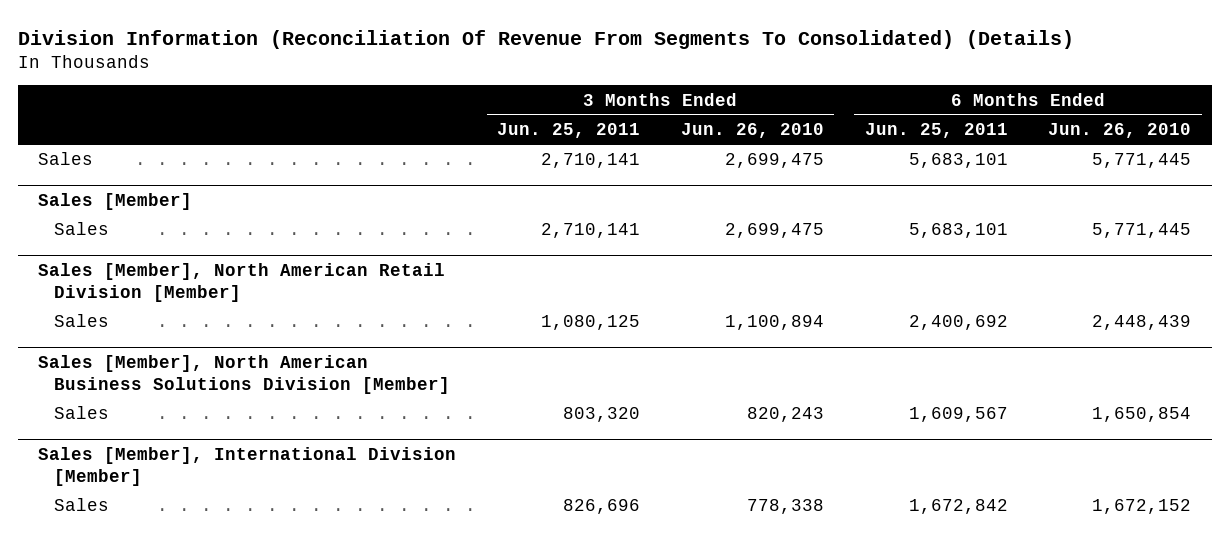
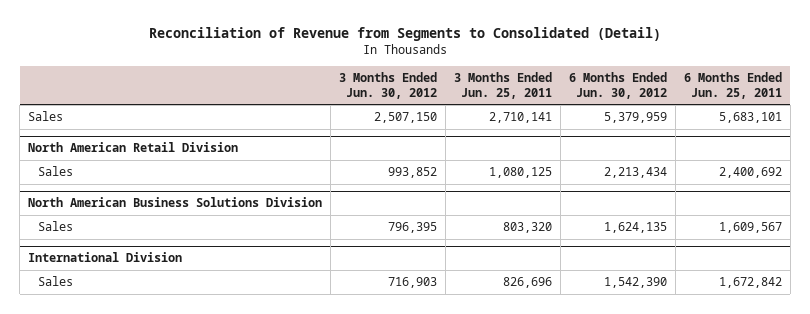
- Division Information (Reconciliation Of Revenue From Segments To Consolidated) (Details)
+ Reconciliation of Revenue from Segments to Consolidated (Detail)
- | 3 Months Ended Jun. 25, 2011 | 3 Months Ended Jun. 26, 2010 | 6 Months Ended Jun. 25, 2011 | 6 Months Ended Jun. 26, 2010
+ | 3 Months Ended Jun. 30, 2012 | 3 Months Ended Jun. 25, 2011 | 6 Months Ended Jun. 30, 2012 | 6 Months Ended Jun. 25, 2011
- Sales [Member]
- Sales | 2,710,141 | 2,699,475 | 5,683,101 | 5,771,445
- Sales [Member], North American Retail Division [Member]
+ North American Retail Division
- Sales [Member], North American Business Solutions Division [Member]
+ North American Business Solutions Division
- Sales [Member], International Division [Member]
+ International Division

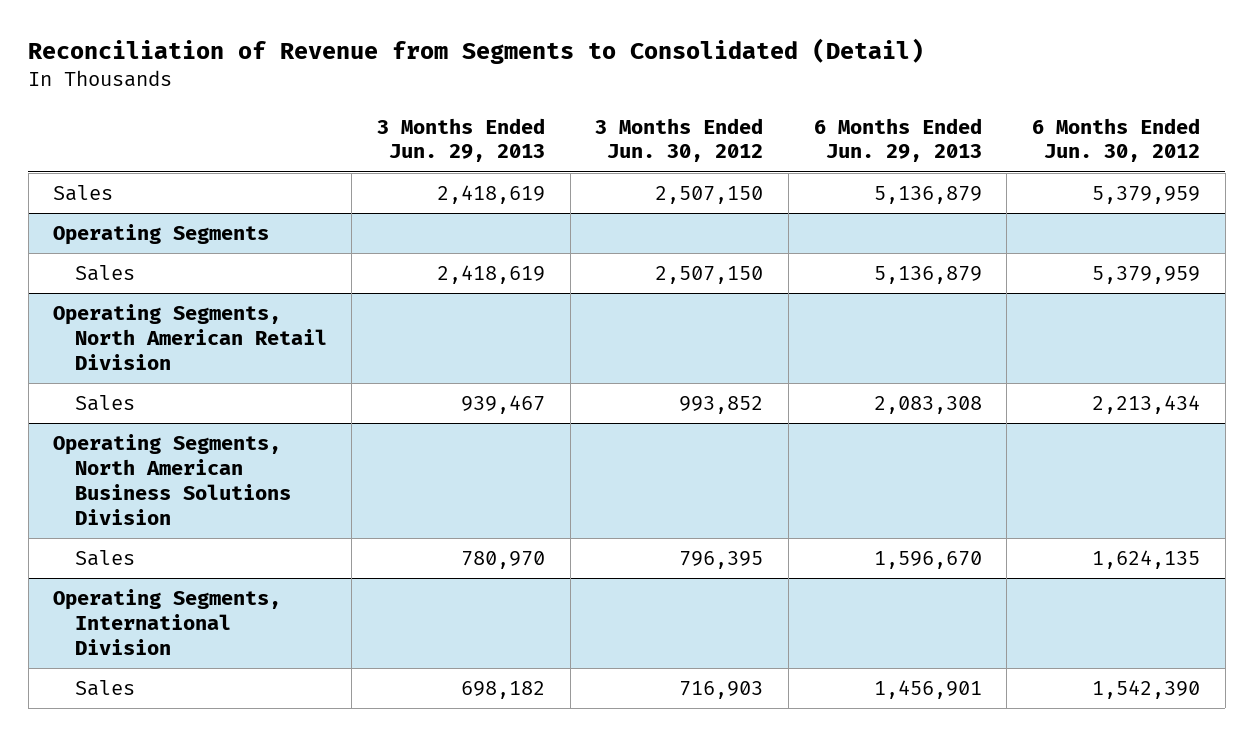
- | 3 Months Ended Jun. 30, 2012 | 3 Months Ended Jun. 25, 2011 | 6 Months Ended Jun. 30, 2012 | 6 Months Ended Jun. 25, 2011
+ | 3 Months Ended Jun. 29, 2013 | 3 Months Ended Jun. 30, 2012 | 6 Months Ended Jun. 29, 2013 | 6 Months Ended Jun. 30, 2012
- North American Retail Division
+ Operating Segments
+ Sales | 2,418,619 | 2,507,150 | 5,136,879 | 5,379,959
+ Operating Segments, North American Retail Division
- North American Business Solutions Division
+ Operating Segments, North American Business Solutions Division
- International Division
+ Operating Segments, International Division

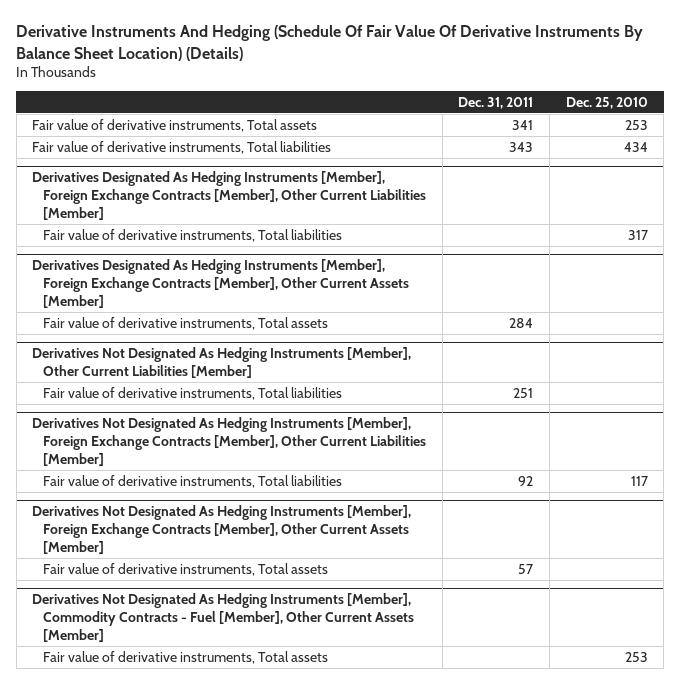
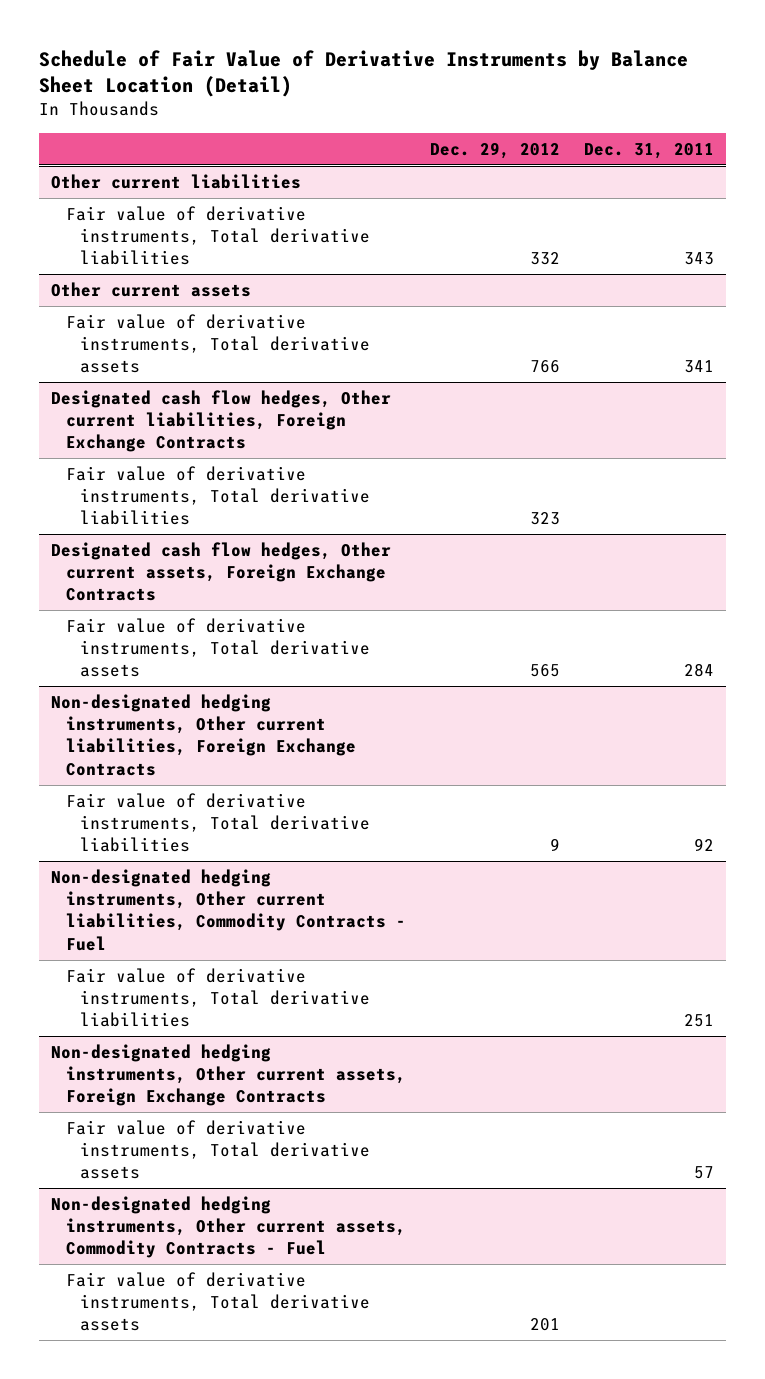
- Derivative Instruments And Hedging (Schedule Of Fair Value Of Derivative Instruments By Balance Sheet Location) (Details)
+ Schedule of Fair Value of Derivative Instruments by Balance Sheet Location (Detail)
- | Dec. 31, 2011 | Dec. 25, 2010
+ | Dec. 29, 2012 | Dec. 31, 2011
- Fair value of derivative instruments, Total assets | 341 | 253
- Fair value of derivative instruments, Total liabilities | 343 | 434
- Derivatives Designated As Hedging Instruments [Member], Foreign Exchange Contracts [Member], Other Current Liabilities [Member]
- Fair value of derivative instruments, Total liabilities | | 317
- Derivatives Designated As Hedging Instruments [Member], Foreign Exchange Contracts [Member], Other Current Assets [Member]
- Fair value of derivative instruments, Total assets | 284 |
- Derivatives Not Designated As Hedging Instruments [Member], Other Current Liabilities [Member]
- Fair value of derivative instruments, Total liabilities | 251 |
- Derivatives Not Designated As Hedging Instruments [Member], Foreign Exchange Contracts [Member], Other Current Liabilities [Member]
- Fair value of derivative instruments, Total liabilities | 92 | 117
- Derivatives Not Designated As Hedging Instruments [Member], Foreign Exchange Contracts [Member], Other Current Assets [Member]
- Fair value of derivative instruments, Total assets | 57 |
- Derivatives Not Designated As Hedging Instruments [Member], Commodity Contracts - Fuel [Member], Other Current Assets [Member]
- Fair value of derivative instruments, Total assets | | 253
+ Other current liabilities
+ Fair value of derivative instruments, Total derivative liabilities | 332 | 343
+ Other current assets
+ Fair value of derivative instruments, Total derivative assets | 766 | 341
+ Designated cash flow hedges, Other current liabilities, Foreign Exchange Contracts
+ Fair value of derivative instruments, Total derivative liabilities | 323 |
+ Designated cash flow hedges, Other current assets, Foreign Exchange Contracts
+ Fair value of derivative instruments, Total derivative assets | 565 | 284
+ Non-designated hedging instruments, Other current liabilities, Foreign Exchange Contracts
+ Fair value of derivative instruments, Total derivative liabilities | 9 | 92
+ Non-designated hedging instruments, Other current liabilities, Commodity Contracts - Fuel
+ Fair value of derivative instruments, Total derivative liabilities | | 251
+ Non-designated hedging instruments, Other current assets, Foreign Exchange Contracts
+ Fair value of derivative instruments, Total derivative assets | | 57
+ Non-designated hedging instruments, Other current assets, Commodity Contracts - Fuel
+ Fair value of derivative instruments, Total derivative assets | 201 |

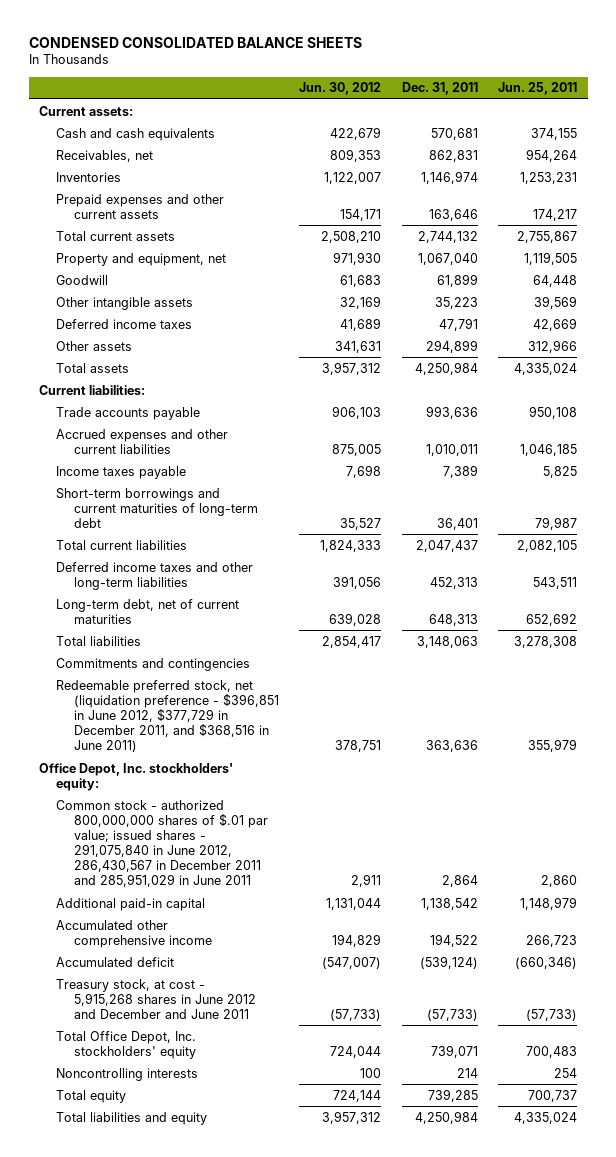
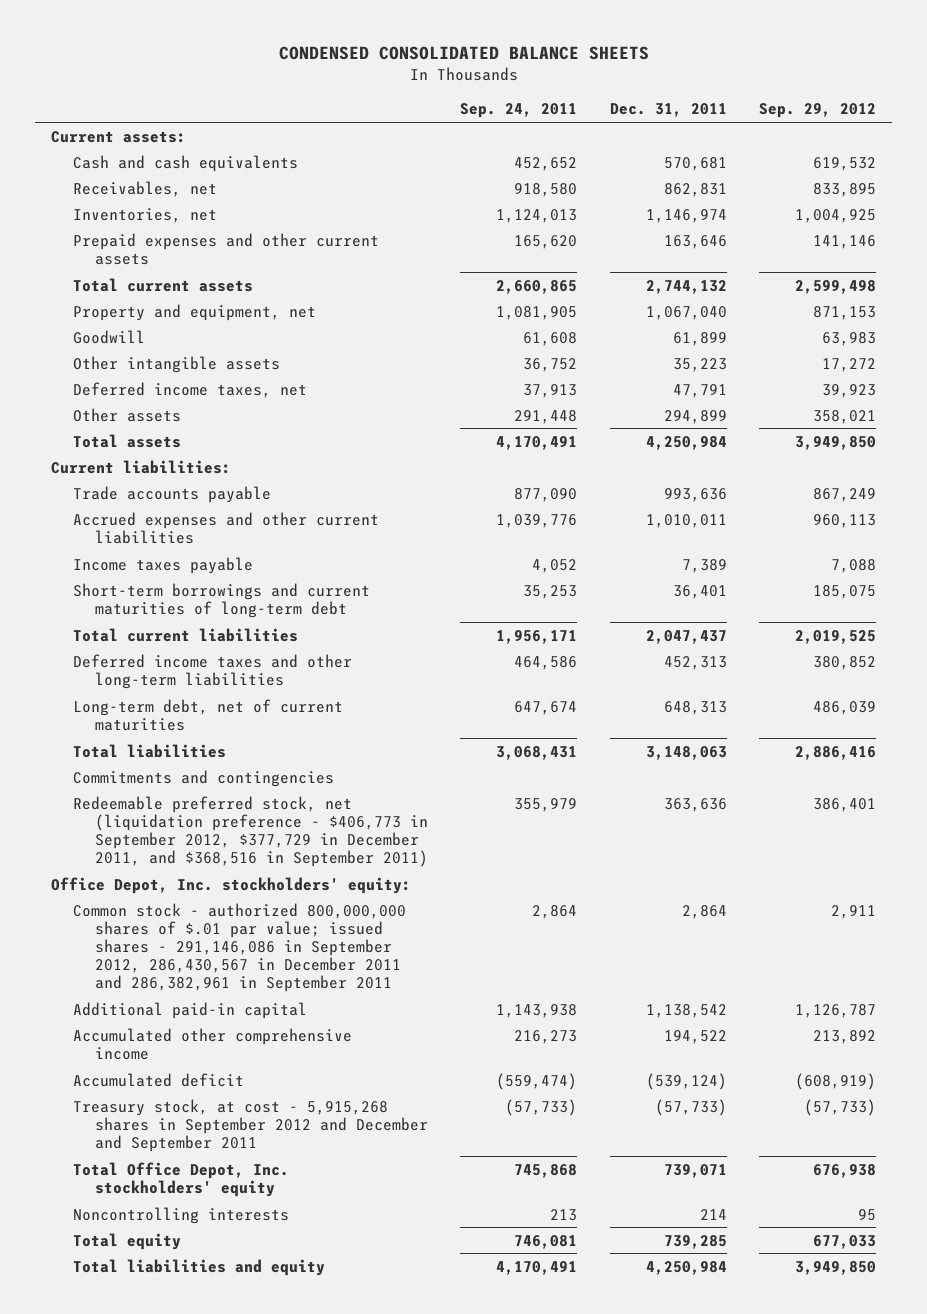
- | Jun. 30, 2012 | Dec. 31, 2011 | Jun. 25, 2011
+ | Sep. 24, 2011 | Dec. 31, 2011 | Sep. 29, 2012
- Inventories | 1,122,007 | 1,146,974 | 1,253,231
+ Inventories, net | 1,124,013 | 1,146,974 | 1,004,925
- Deferred income taxes | 41,689 | 47,791 | 42,669
+ Deferred income taxes, net | 37,913 | 47,791 | 39,923
- Redeemable preferred stock, net (liquidation preference - $396,851 in June 2012, $377,729 in December 2011, and $368,516 in June 2011) | 378,751 | 363,636 | 355,979
+ Redeemable preferred stock, net (liquidation preference - $406,773 in September 2012, $377,729 in December 2011, and $368,516 in September 2011) | 355,979 | 363,636 | 386,401
- Common stock - authorized 800,000,000 shares of $.01 par value; issued shares - 291,075,840 in June 2012, 286,430,567 in December 2011 and 285,951,029 in June 2011 | 2,911 | 2,864 | 2,860
+ Common stock - authorized 800,000,000 shares of $.01 par value; issued shares - 291,146,086 in September 2012, 286,430,567 in December 2011 and 286,382,961 in September 2011 | 2,864 | 2,864 | 2,911
- Treasury stock, at cost - 5,915,268 shares in June 2012 and December and June 2011 | (57,733) | (57,733) | (57,733)
+ Treasury stock, at cost - 5,915,268 shares in September 2012 and December and September 2011 | (57,733) | (57,733) | (57,733)

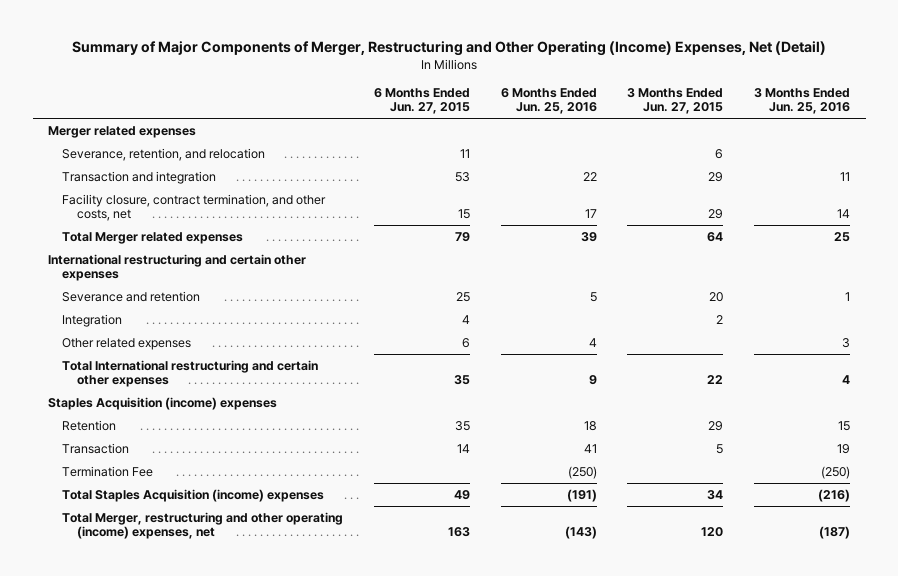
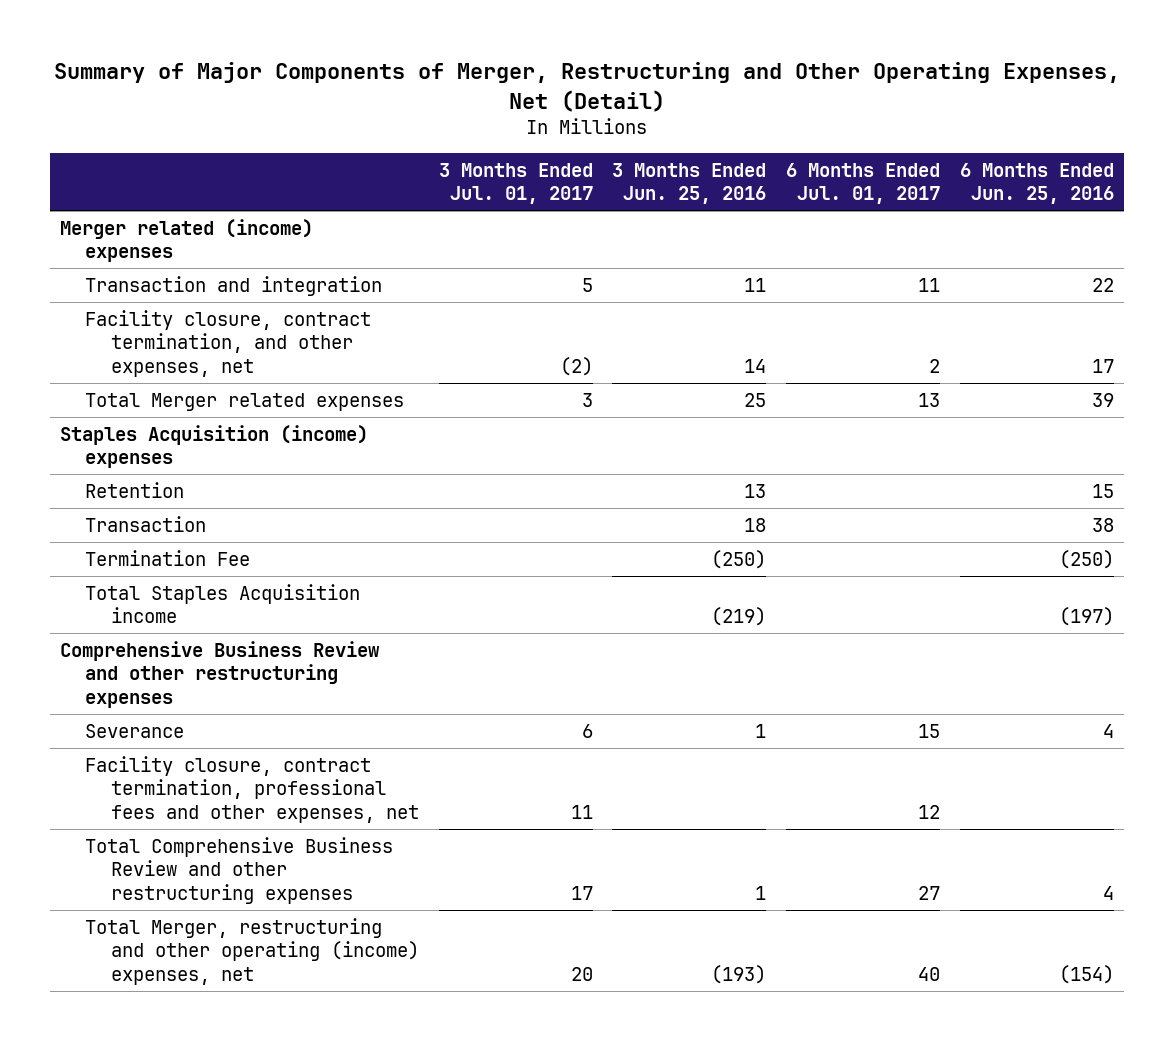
- Summary of Major Components of Merger, Restructuring and Other Operating (Income) Expenses, Net (Detail)
+ Summary of Major Components of Merger, Restructuring and Other Operating Expenses, Net (Detail)
- | 6 Months Ended Jun. 27, 2015 | 6 Months Ended Jun. 25, 2016 | 3 Months Ended Jun. 27, 2015 | 3 Months Ended Jun. 25, 2016
+ | 3 Months Ended Jul. 01, 2017 | 3 Months Ended Jun. 25, 2016 | 6 Months Ended Jul. 01, 2017 | 6 Months Ended Jun. 25, 2016
- Merger related expenses
- Severance, retention, and relocation | 11 | | 6 |
+ Merger related (income) expenses
- Facility closure, contract termination, and other costs, net | 15 | 17 | 29 | 14
+ Facility closure, contract termination, and other expenses, net | (2) | 14 | 2 | 17
- International restructuring and certain other expenses
- Severance and retention | 25 | 5 | 20 | 1
- Integration | 4 | | 2 |
- Other related expenses | 6 | 4 | | 3
- Total International restructuring and certain other expenses | 35 | 9 | 22 | 4
- Retention | 35 | 18 | 29 | 15
- Transaction | 14 | 41 | 5 | 19
+ Retention | | 13 | | 15
+ Transaction | | 18 | | 38
- Total Staples Acquisition (income) expenses | 49 | (191) | 34 | (216)
- Total Merger, restructuring and other operating (income) expenses, net | 163 | (143) | 120 | (187)
+ Total Staples Acquisition income | | (219) | | (197)
+ Comprehensive Business Review and other restructuring expenses
+ Severance | 6 | 1 | 15 | 4
+ Facility closure, contract termination, professional fees and other expenses, net | 11 | | 12 |
+ Total Comprehensive Business Review and other restructuring expenses | 17 | 1 | 27 | 4
+ Total Merger, restructuring and other operating (income) expenses, net | 20 | (193) | 40 | (154)

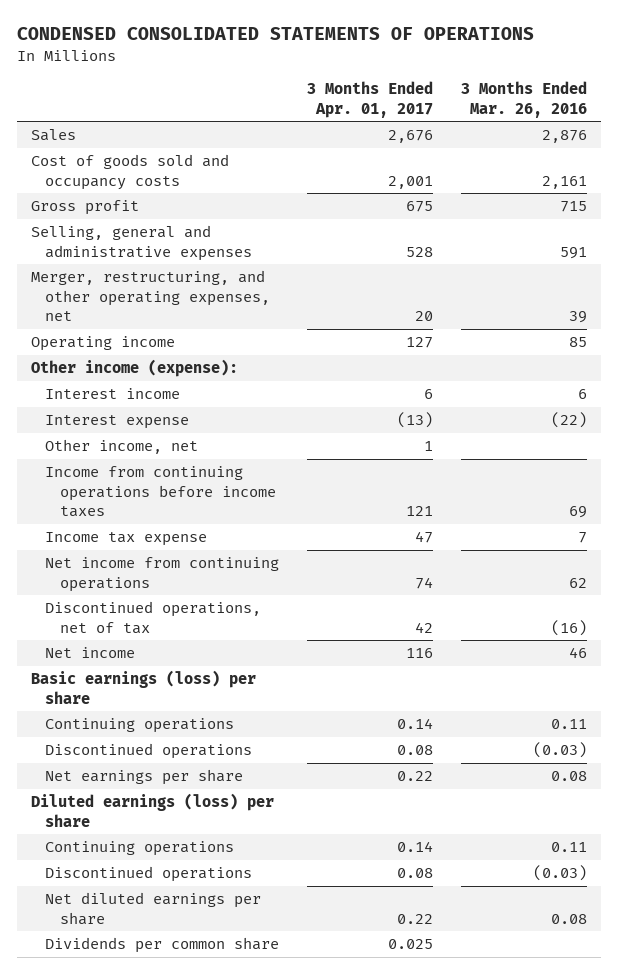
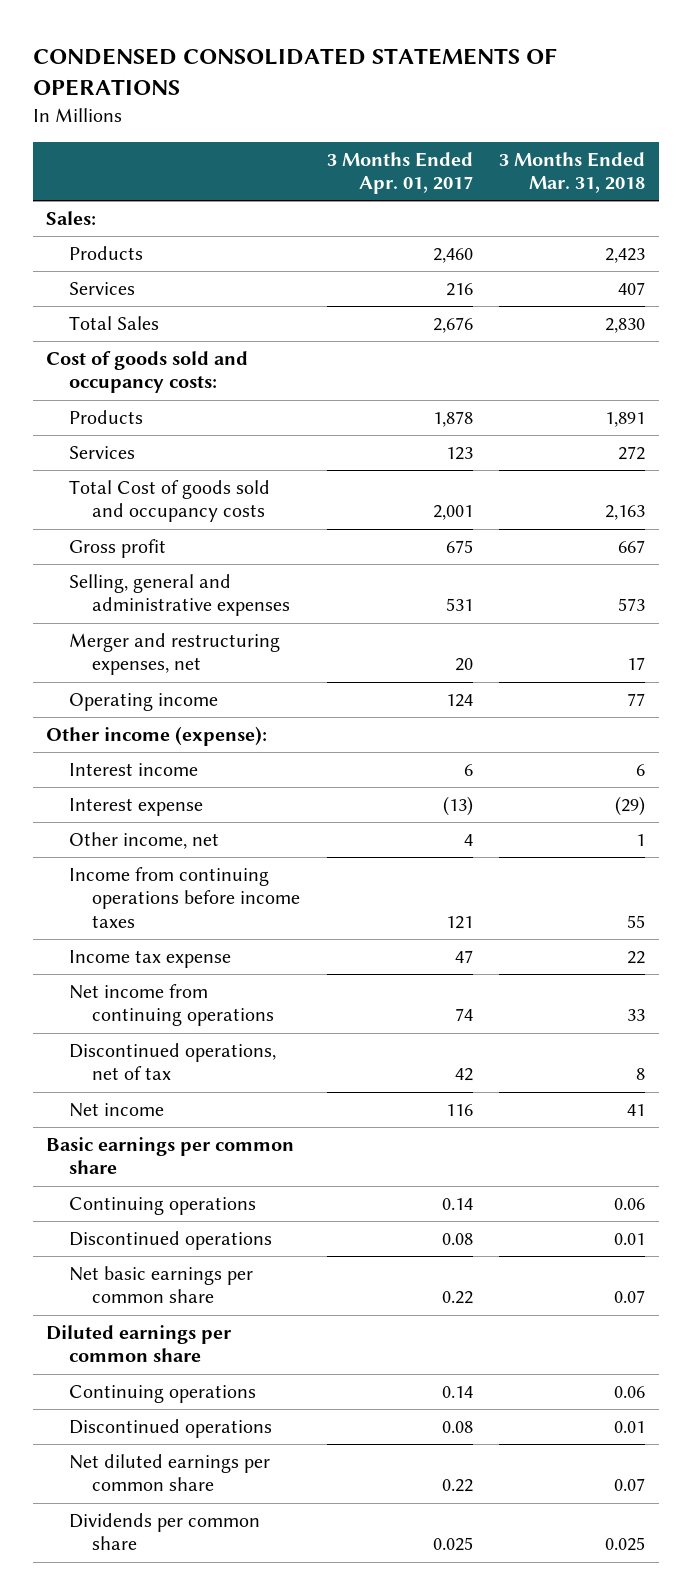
- | 3 Months Ended Apr. 01, 2017 | 3 Months Ended Mar. 26, 2016
+ | 3 Months Ended Apr. 01, 2017 | 3 Months Ended Mar. 31, 2018
- Sales | 2,676 | 2,876
- Cost of goods sold and occupancy costs | 2,001 | 2,161
+ Sales:
+ Products | 2,460 | 2,423
+ Services | 216 | 407
+ Total Sales | 2,676 | 2,830
+ Cost of goods sold and occupancy costs:
+ Products | 1,878 | 1,891
+ Services | 123 | 272
+ Total Cost of goods sold and occupancy costs | 2,001 | 2,163
- Selling, general and administrative expenses | 528 | 591
- Merger, restructuring, and other operating expenses, net | 20 | 39
- Operating income | 127 | 85
+ Selling, general and administrative expenses | 531 | 573
+ Merger and restructuring expenses, net | 20 | 17
+ Operating income | 124 | 77
- Other income, net | 1 |
+ Other income, net | 4 | 1
- Basic earnings (loss) per share
+ Basic earnings per common share
- Net earnings per share | 0.22 | 0.08
- Diluted earnings (loss) per share
+ Net basic earnings per common share | 0.22 | 0.07
+ Diluted earnings per common share
- Net diluted earnings per share | 0.22 | 0.08
+ Net diluted earnings per common share | 0.22 | 0.07

